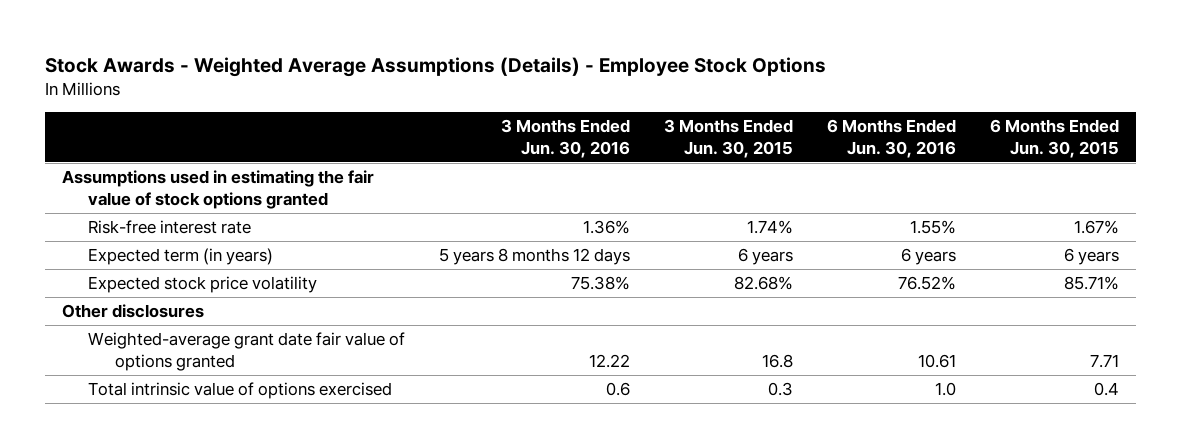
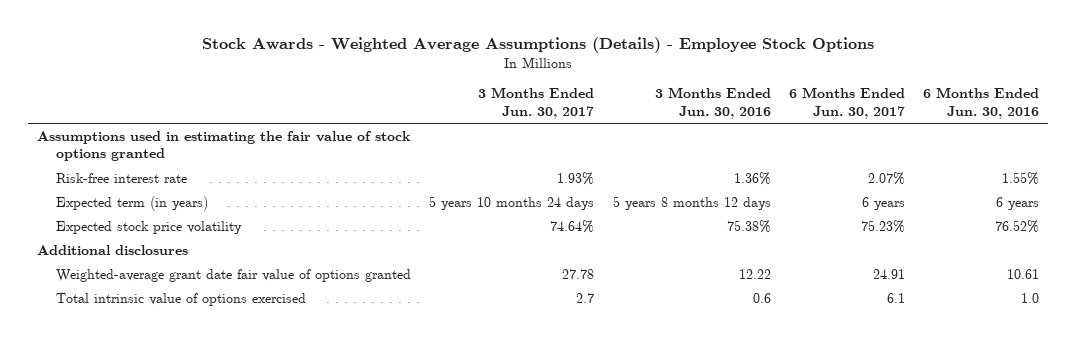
- | 3 Months Ended Jun. 30, 2016 | 3 Months Ended Jun. 30, 2015 | 6 Months Ended Jun. 30, 2016 | 6 Months Ended Jun. 30, 2015
+ | 3 Months Ended Jun. 30, 2017 | 3 Months Ended Jun. 30, 2016 | 6 Months Ended Jun. 30, 2017 | 6 Months Ended Jun. 30, 2016
- Other disclosures
+ Additional disclosures

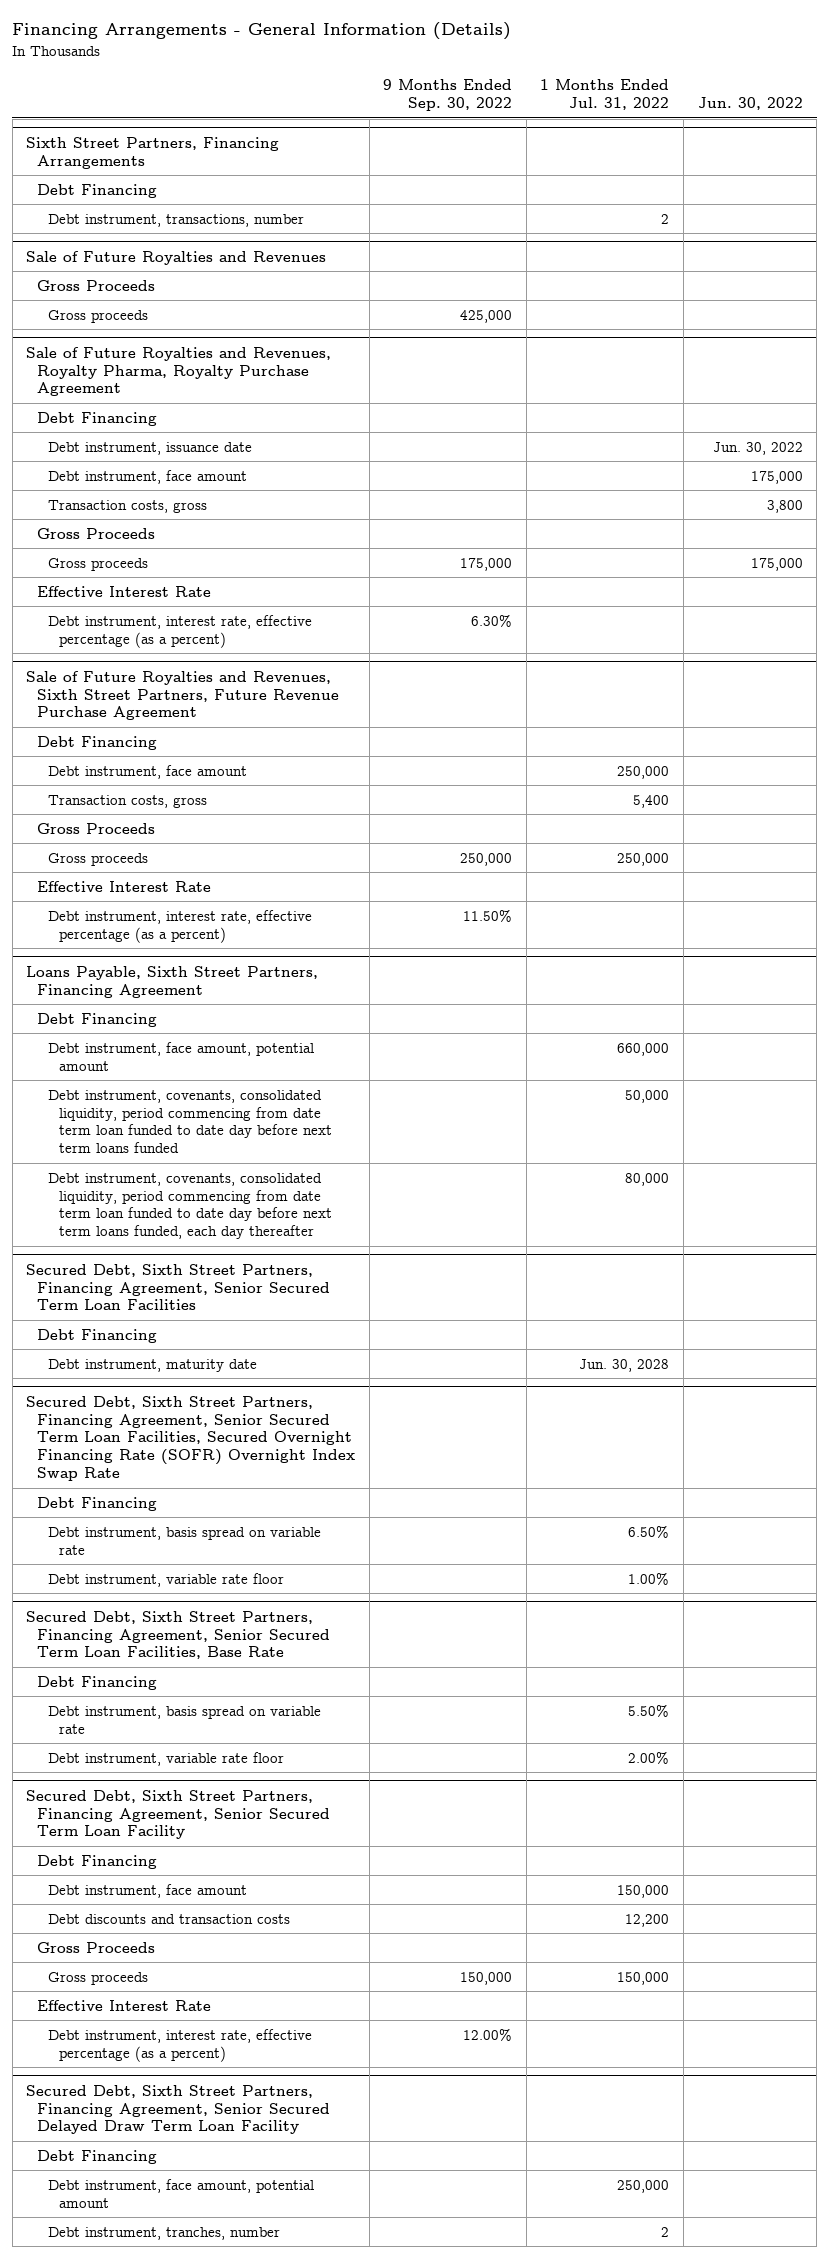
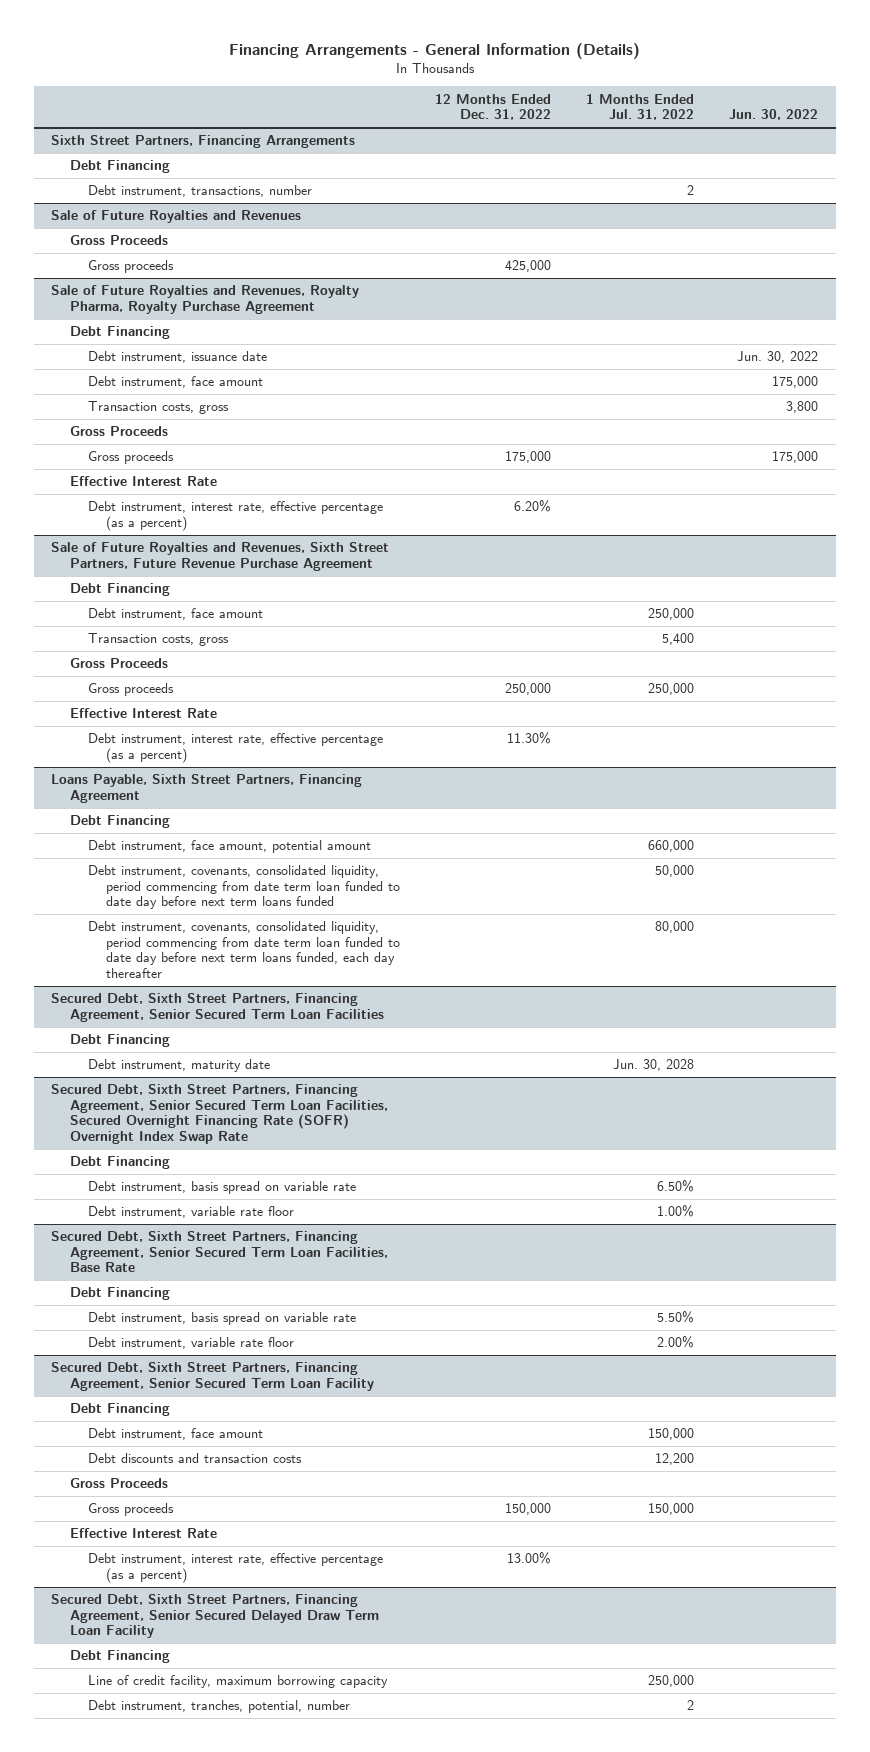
- | 9 Months Ended Sep. 30, 2022 | 1 Months Ended Jul. 31, 2022 | Jun. 30, 2022
+ | 12 Months Ended Dec. 31, 2022 | 1 Months Ended Jul. 31, 2022 | Jun. 30, 2022
@ Secured Debt, Sixth Street Partners, Financing Agreement, Senior Secured Delayed Draw Term Loan Facility
- Debt instrument, face amount, potential amount | | 250,000 |
- Debt instrument, tranches, number | | 2 |
+ Line of credit facility, maximum borrowing capacity | | 250,000 |
+ Debt instrument, tranches, potential, number | | 2 |

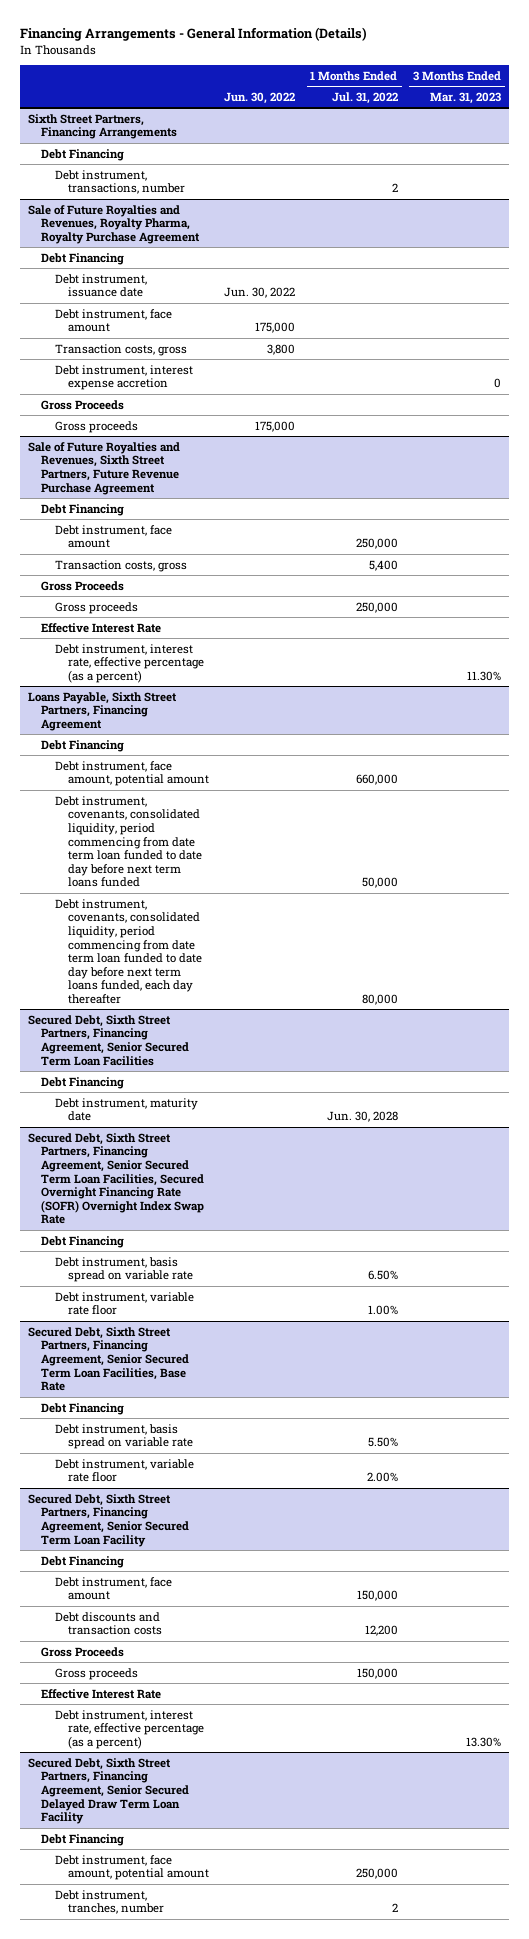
- | 12 Months Ended Dec. 31, 2022 | 1 Months Ended Jul. 31, 2022 | Jun. 30, 2022
+ | Jun. 30, 2022 | 1 Months Ended Jul. 31, 2022 | 3 Months Ended Mar. 31, 2023
- Sale of Future Royalties and Revenues
- Gross Proceeds
- Gross proceeds | 425,000 | |
@ Sale of Future Royalties and Revenues, Royalty Pharma, Royalty Purchase Agreement
+ Debt instrument, interest expense accretion | | | 0
- Effective Interest Rate
- Debt instrument, interest rate, effective percentage (as a percent) | 6.20% | |
@ Secured Debt, Sixth Street Partners, Financing Agreement, Senior Secured Delayed Draw Term Loan Facility
- Line of credit facility, maximum borrowing capacity | | 250,000 |
- Debt instrument, tranches, potential, number | | 2 |
+ Debt instrument, face amount, potential amount | | 250,000 |
+ Debt instrument, tranches, number | | 2 |

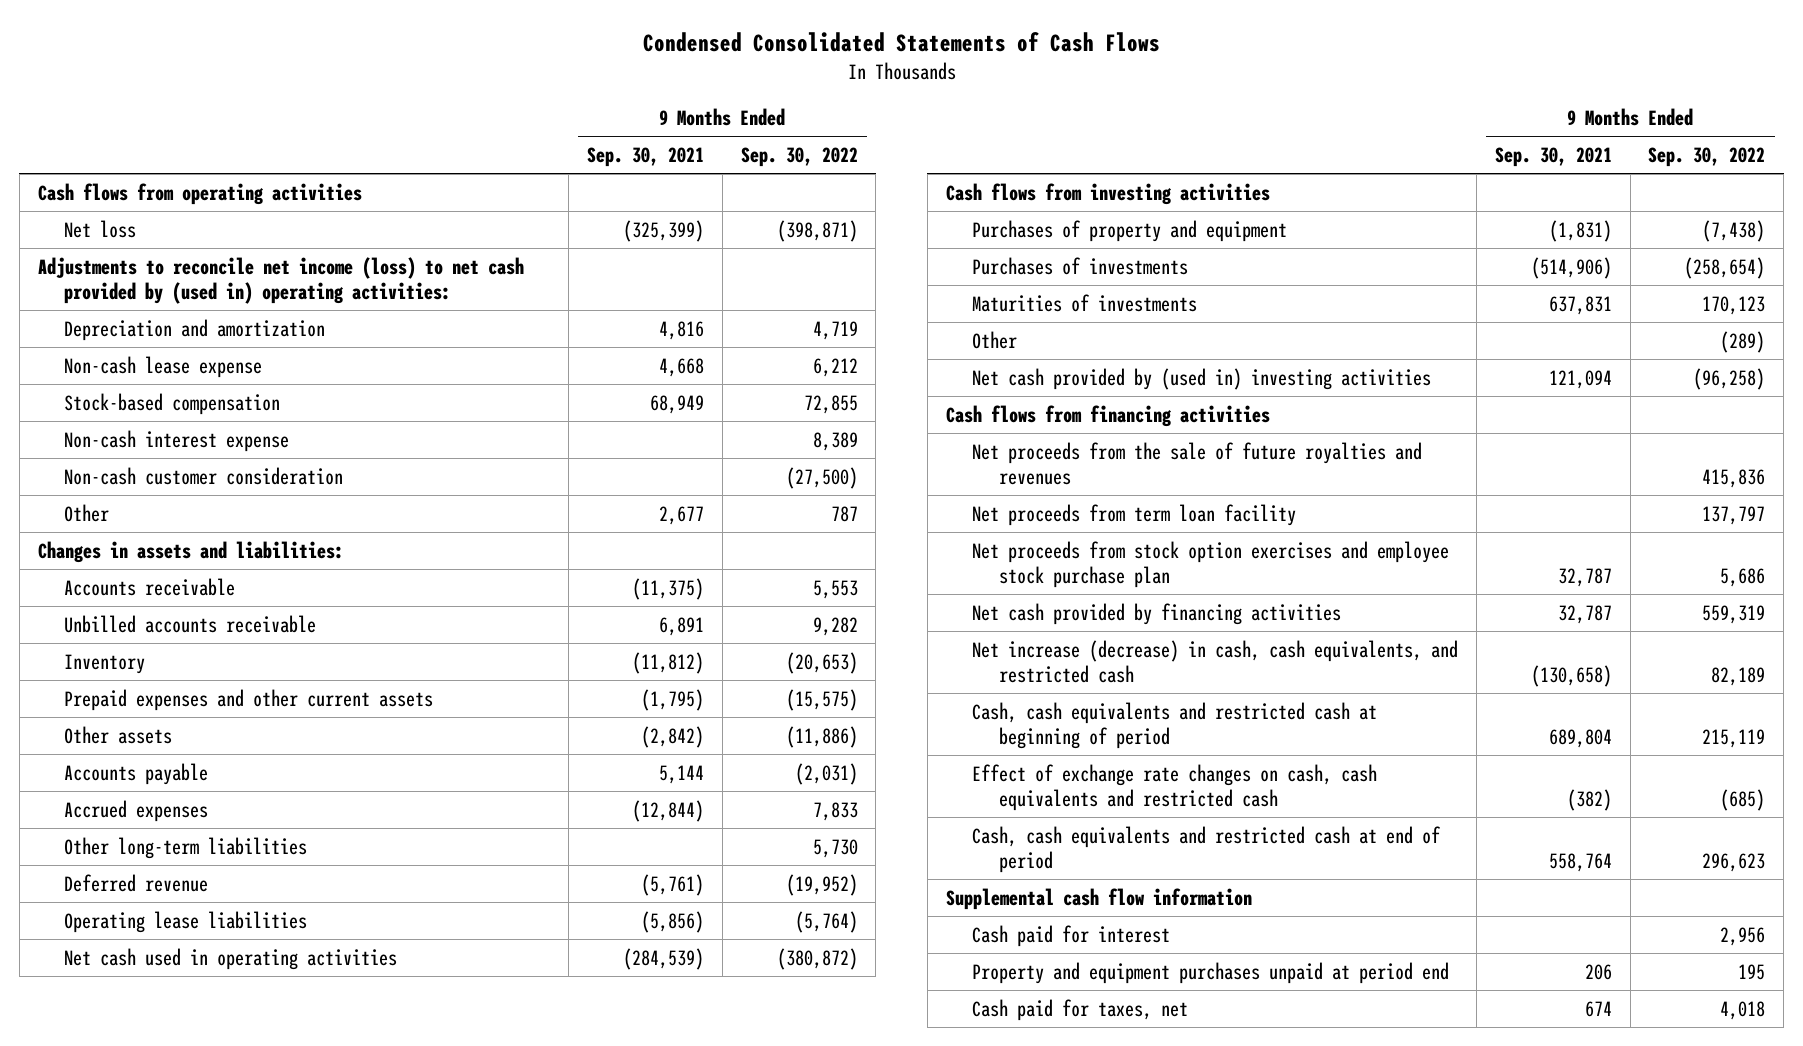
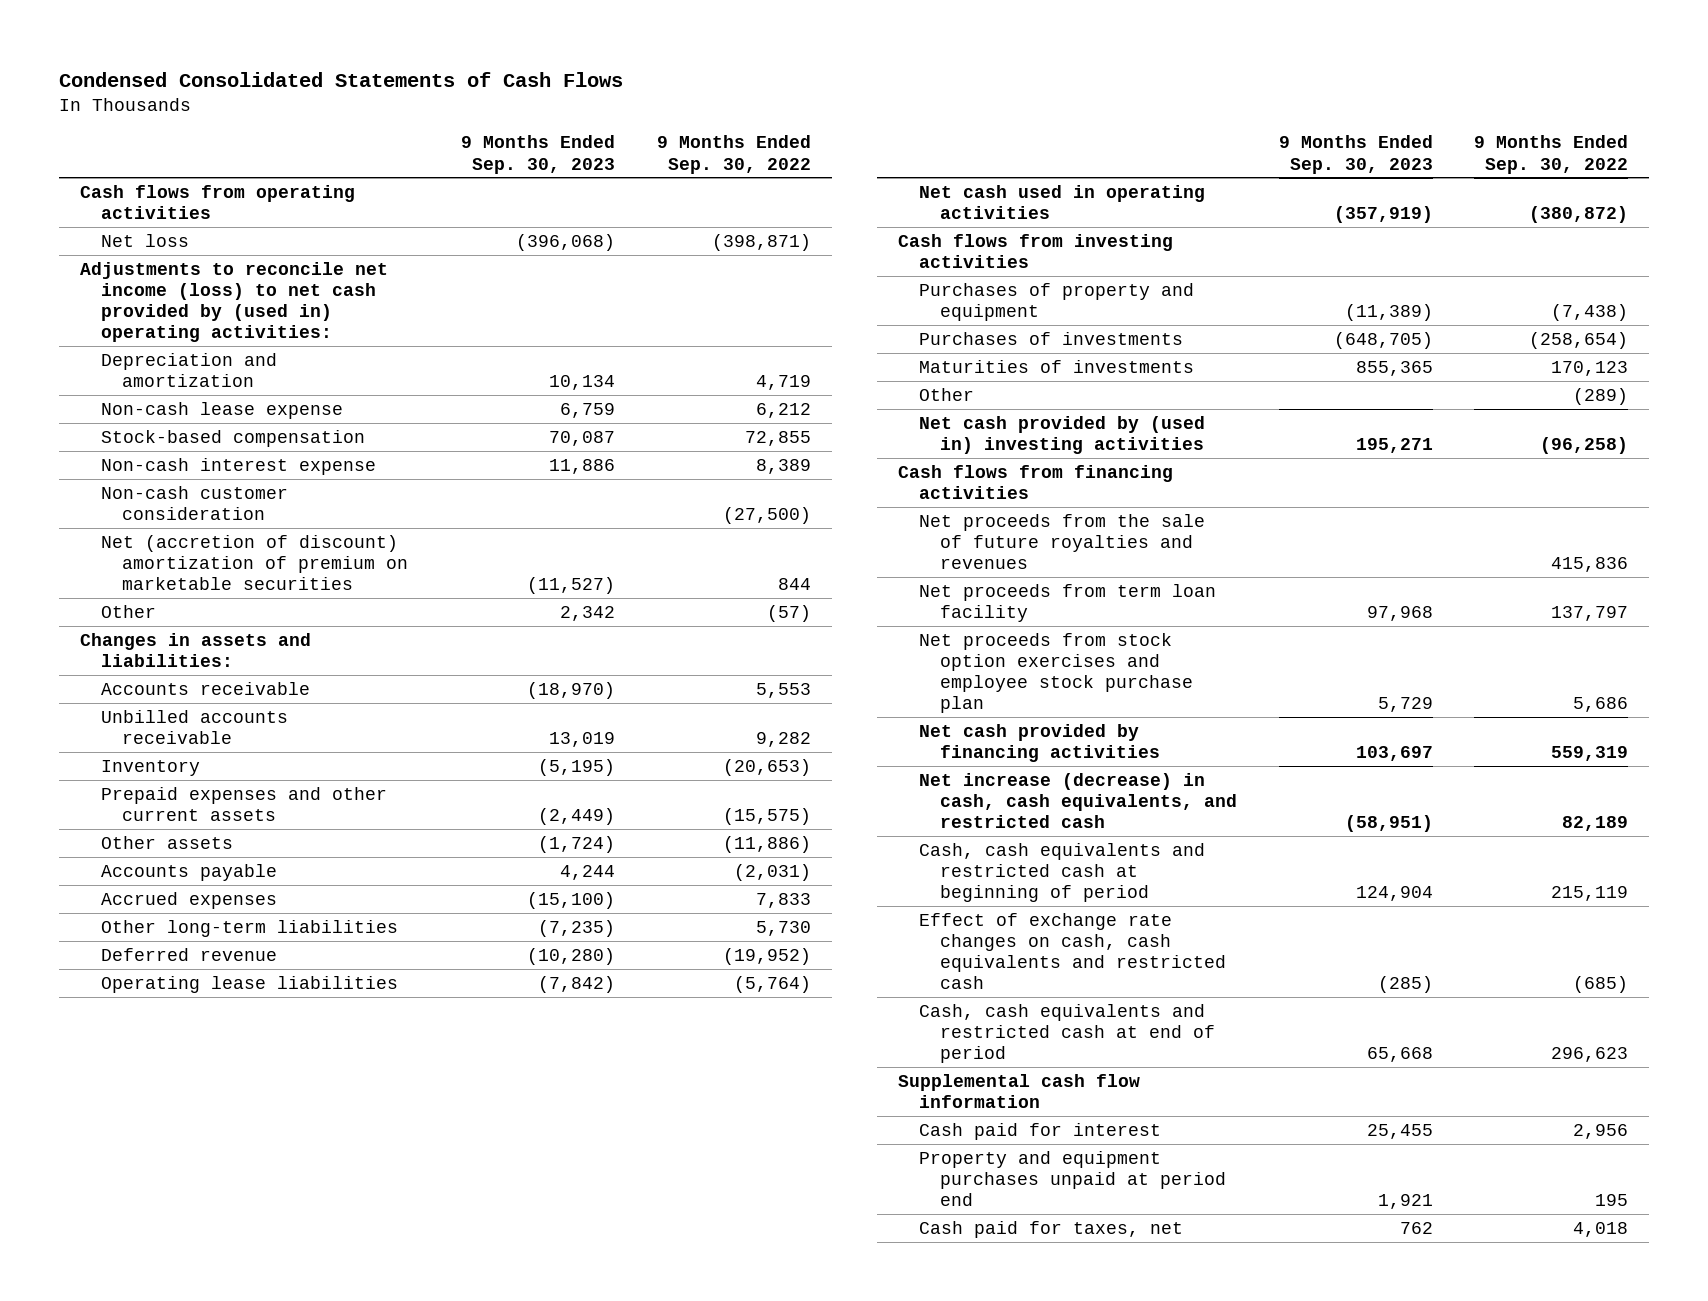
- | 9 Months Ended Sep. 30, 2021 | 9 Months Ended Sep. 30, 2022
+ | 9 Months Ended Sep. 30, 2023 | 9 Months Ended Sep. 30, 2022
- Other | 2,677 | 787
+ Net (accretion of discount) amortization of premium on marketable securities | (11,527) | 844
+ Other | 2,342 | (57)

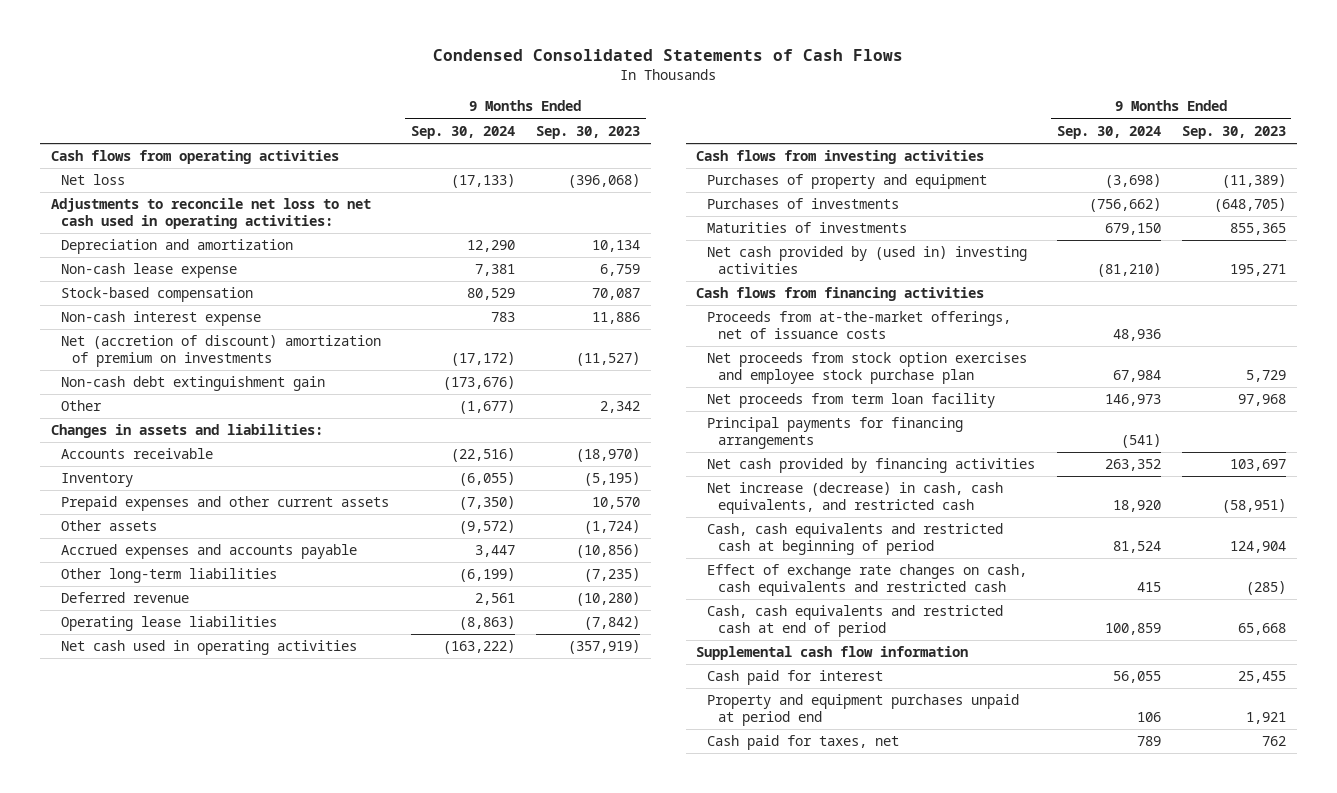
- | 9 Months Ended Sep. 30, 2023 | 9 Months Ended Sep. 30, 2022
+ | 9 Months Ended Sep. 30, 2024 | 9 Months Ended Sep. 30, 2023
- Adjustments to reconcile net income (loss) to net cash provided by (used in) operating activities:
+ Adjustments to reconcile net loss to net cash used in operating activities:
- Non-cash customer consideration | | (27,500)
- Net (accretion of discount) amortization of premium on marketable securities | (11,527) | 844
+ Net (accretion of discount) amortization of premium on investments | (17,172) | (11,527)
+ Non-cash debt extinguishment gain | (173,676) |
- Unbilled accounts receivable | 13,019 | 9,282
- Prepaid expenses and other current assets | (2,449) | (15,575)
+ Prepaid expenses and other current assets | (7,350) | 10,570
- Accounts payable | 4,244 | (2,031)
- Accrued expenses | (15,100) | 7,833
+ Accrued expenses and accounts payable | 3,447 | (10,856)
- Other | | (289)
- Net proceeds from the sale of future royalties and revenues | | 415,836
+ Proceeds from at-the-market offerings, net of issuance costs | 48,936 |
moved down: Net proceeds from term loan facility | 146,973 | 97,968
+ Principal payments for financing arrangements | (541) |

